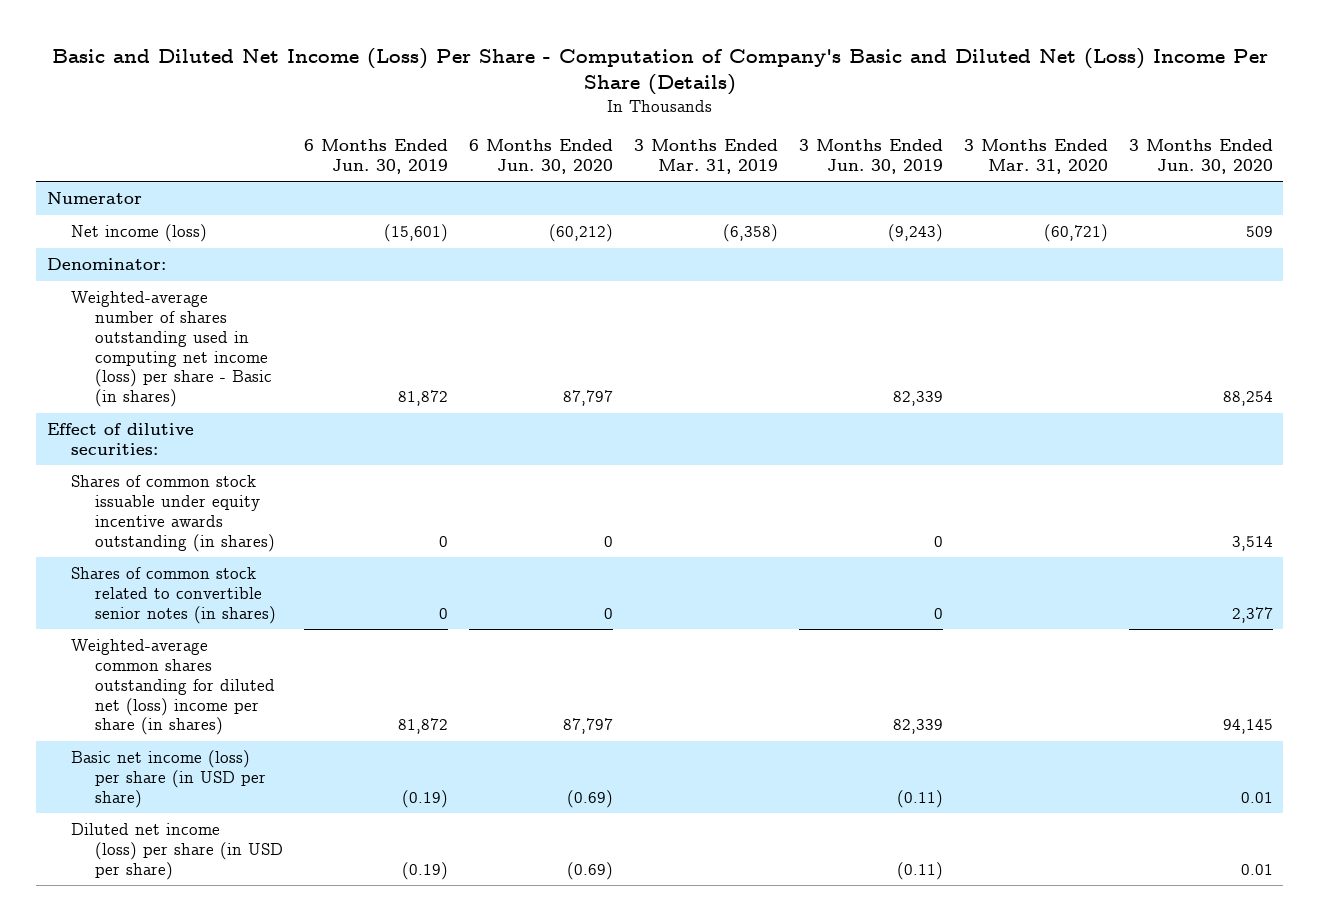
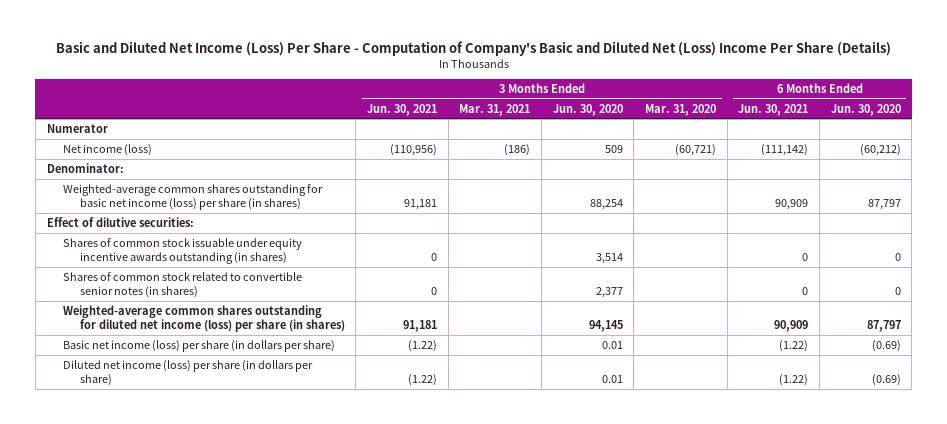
- | 6 Months Ended Jun. 30, 2019 | 6 Months Ended Jun. 30, 2020 | 3 Months Ended Mar. 31, 2019 | 3 Months Ended Jun. 30, 2019 | 3 Months Ended Mar. 31, 2020 | 3 Months Ended Jun. 30, 2020
+ | 3 Months Ended Jun. 30, 2021 | 3 Months Ended Mar. 31, 2021 | 3 Months Ended Jun. 30, 2020 | 3 Months Ended Mar. 31, 2020 | 6 Months Ended Jun. 30, 2021 | 6 Months Ended Jun. 30, 2020
- Weighted-average number of shares outstanding used in computing net income (loss) per share - Basic (in shares) | 81,872 | 87,797 | | 82,339 | | 88,254
+ Weighted-average common shares outstanding for basic net income (loss) per share (in shares) | 91,181 | | 88,254 | | 90,909 | 87,797
- Weighted-average common shares outstanding for diluted net (loss) income per share (in shares) | 81,872 | 87,797 | | 82,339 | | 94,145
- Basic net income (loss) per share (in USD per share) | (0.19) | (0.69) | | (0.11) | | 0.01
- Diluted net income (loss) per share (in USD per share) | (0.19) | (0.69) | | (0.11) | | 0.01
+ Weighted-average common shares outstanding for diluted net income (loss) per share (in shares) | 91,181 | | 94,145 | | 90,909 | 87,797
+ Basic net income (loss) per share (in dollars per share) | (1.22) | | 0.01 | | (1.22) | (0.69)
+ Diluted net income (loss) per share (in dollars per share) | (1.22) | | 0.01 | | (1.22) | (0.69)

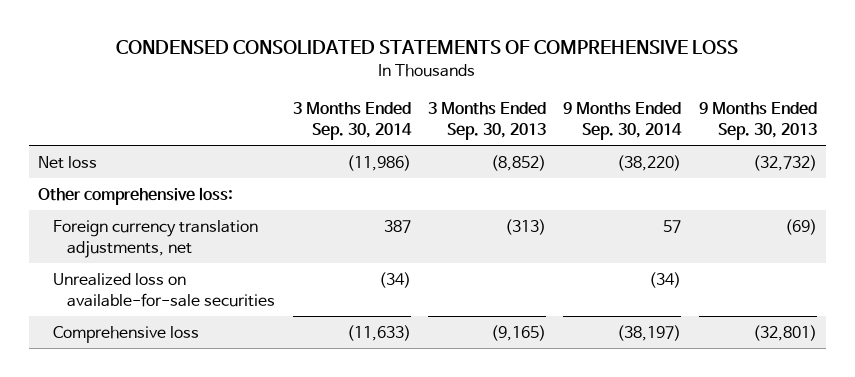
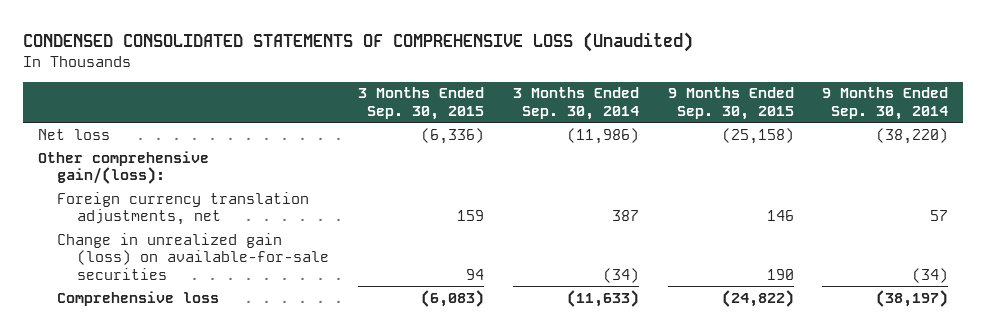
- CONDENSED CONSOLIDATED STATEMENTS OF COMPREHENSIVE LOSS
+ CONDENSED CONSOLIDATED STATEMENTS OF COMPREHENSIVE LOSS (Unaudited)
- | 3 Months Ended Sep. 30, 2014 | 3 Months Ended Sep. 30, 2013 | 9 Months Ended Sep. 30, 2014 | 9 Months Ended Sep. 30, 2013
+ | 3 Months Ended Sep. 30, 2015 | 3 Months Ended Sep. 30, 2014 | 9 Months Ended Sep. 30, 2015 | 9 Months Ended Sep. 30, 2014
- Other comprehensive loss:
+ Other comprehensive gain/(loss):
- Unrealized loss on available-for-sale securities | (34) | | (34) |
+ Change in unrealized gain (loss) on available-for-sale securities | 94 | (34) | 190 | (34)

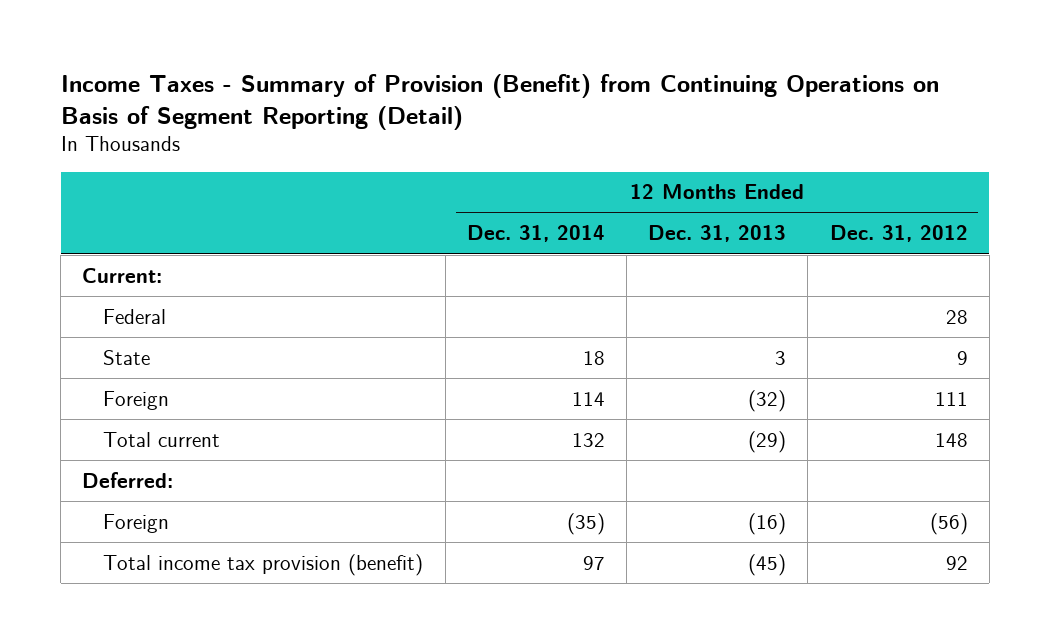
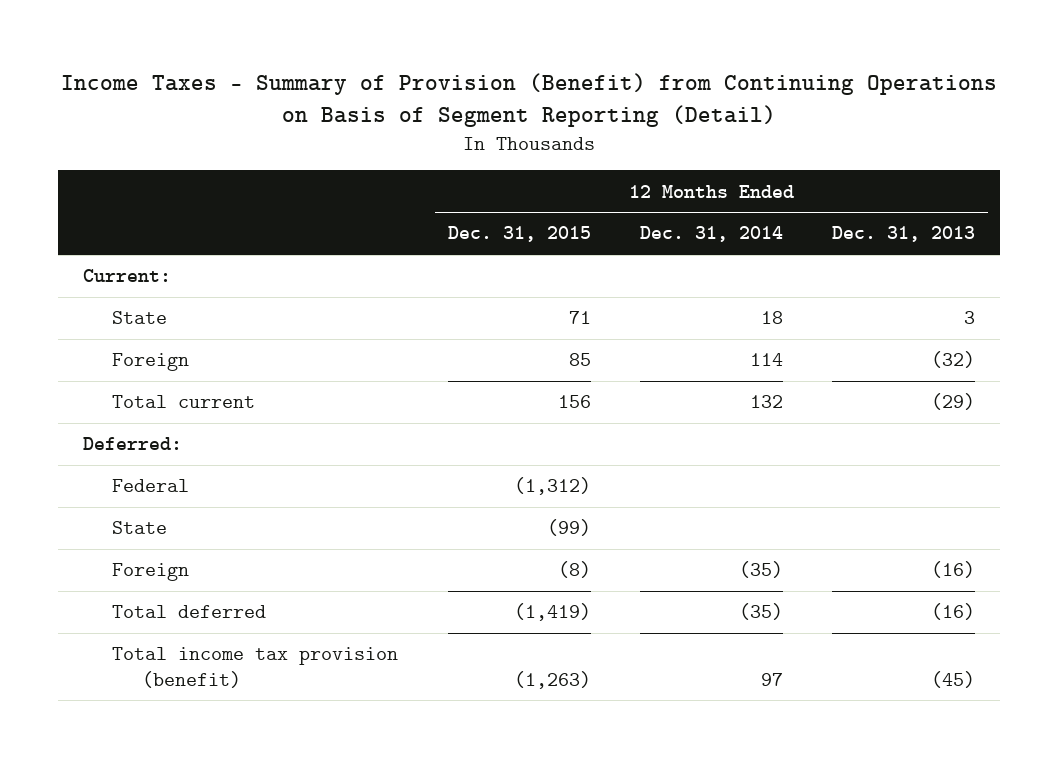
- | 12 Months Ended Dec. 31, 2014 | 12 Months Ended Dec. 31, 2013 | 12 Months Ended Dec. 31, 2012
+ | 12 Months Ended Dec. 31, 2015 | 12 Months Ended Dec. 31, 2014 | 12 Months Ended Dec. 31, 2013
moved down: Federal | (1,312) | |
+ State | (99) | |
+ Total deferred | (1,419) | (35) | (16)

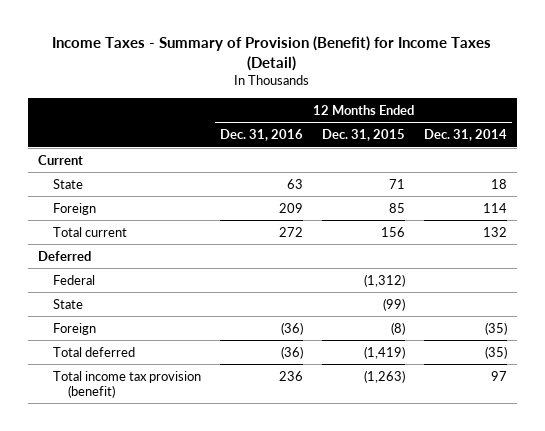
- Income Taxes - Summary of Provision (Benefit) from Continuing Operations on Basis of Segment Reporting (Detail)
+ Income Taxes - Summary of Provision (Benefit) for Income Taxes (Detail)
- | 12 Months Ended Dec. 31, 2015 | 12 Months Ended Dec. 31, 2014 | 12 Months Ended Dec. 31, 2013
+ | 12 Months Ended Dec. 31, 2016 | 12 Months Ended Dec. 31, 2015 | 12 Months Ended Dec. 31, 2014
- Current:
+ Current
- Deferred:
+ Deferred

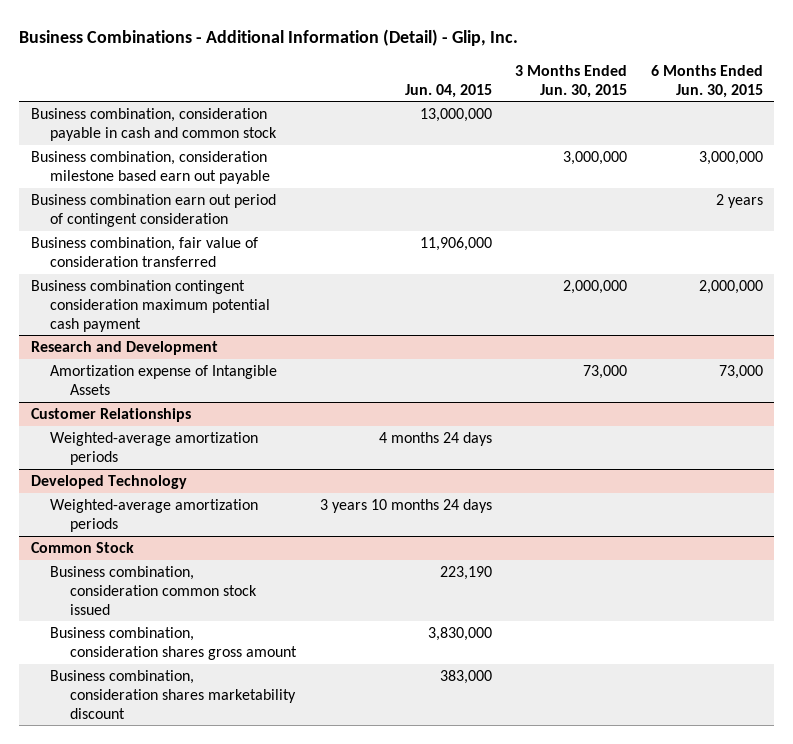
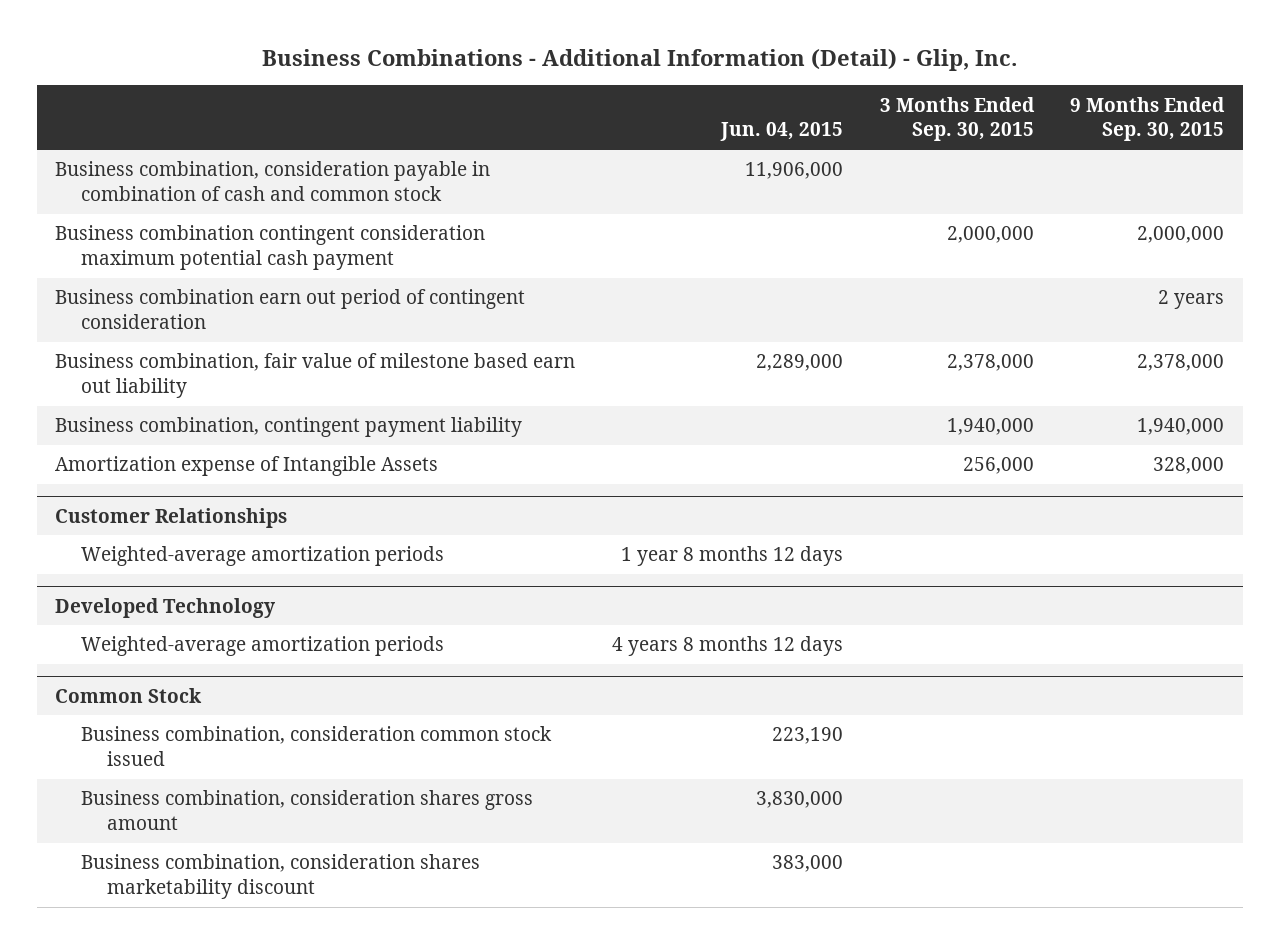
- | Jun. 04, 2015 | 3 Months Ended Jun. 30, 2015 | 6 Months Ended Jun. 30, 2015
+ | Jun. 04, 2015 | 3 Months Ended Sep. 30, 2015 | 9 Months Ended Sep. 30, 2015
- Business combination, consideration payable in cash and common stock | 13,000,000 | |
- Business combination, consideration milestone based earn out payable | | 3,000,000 | 3,000,000
- Business combination, fair value of consideration transferred | 11,906,000 | |
+ Business combination, consideration payable in combination of cash and common stock | 11,906,000 | |
- Research and Development
moved down: Business combination earn out period of contingent consideration | | | 2 years
+ Business combination, fair value of milestone based earn out liability | 2,289,000 | 2,378,000 | 2,378,000
+ Business combination, contingent payment liability | | 1,940,000 | 1,940,000
@ Customer Relationships
- Weighted-average amortization periods | 4 months 24 days | |
+ Weighted-average amortization periods | 1 year 8 months 12 days | |
@ Developed Technology
- Weighted-average amortization periods | 3 years 10 months 24 days | |
+ Weighted-average amortization periods | 4 years 8 months 12 days | |

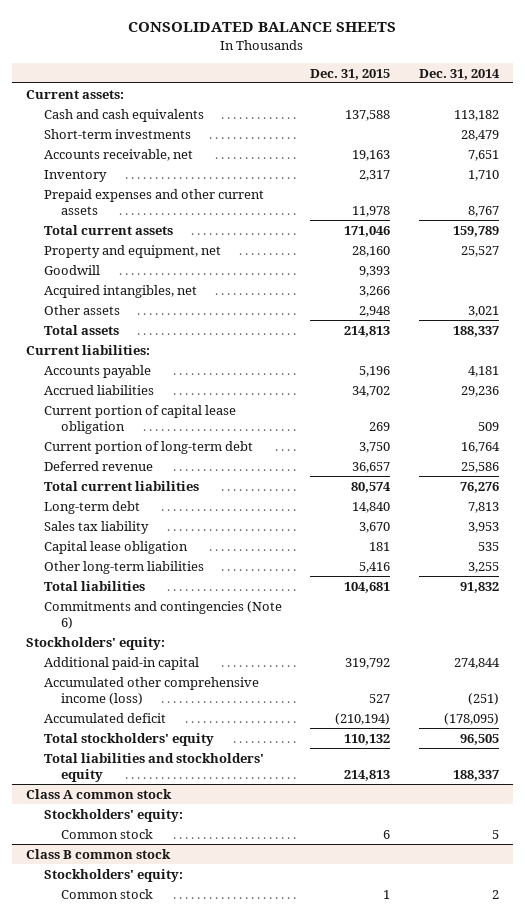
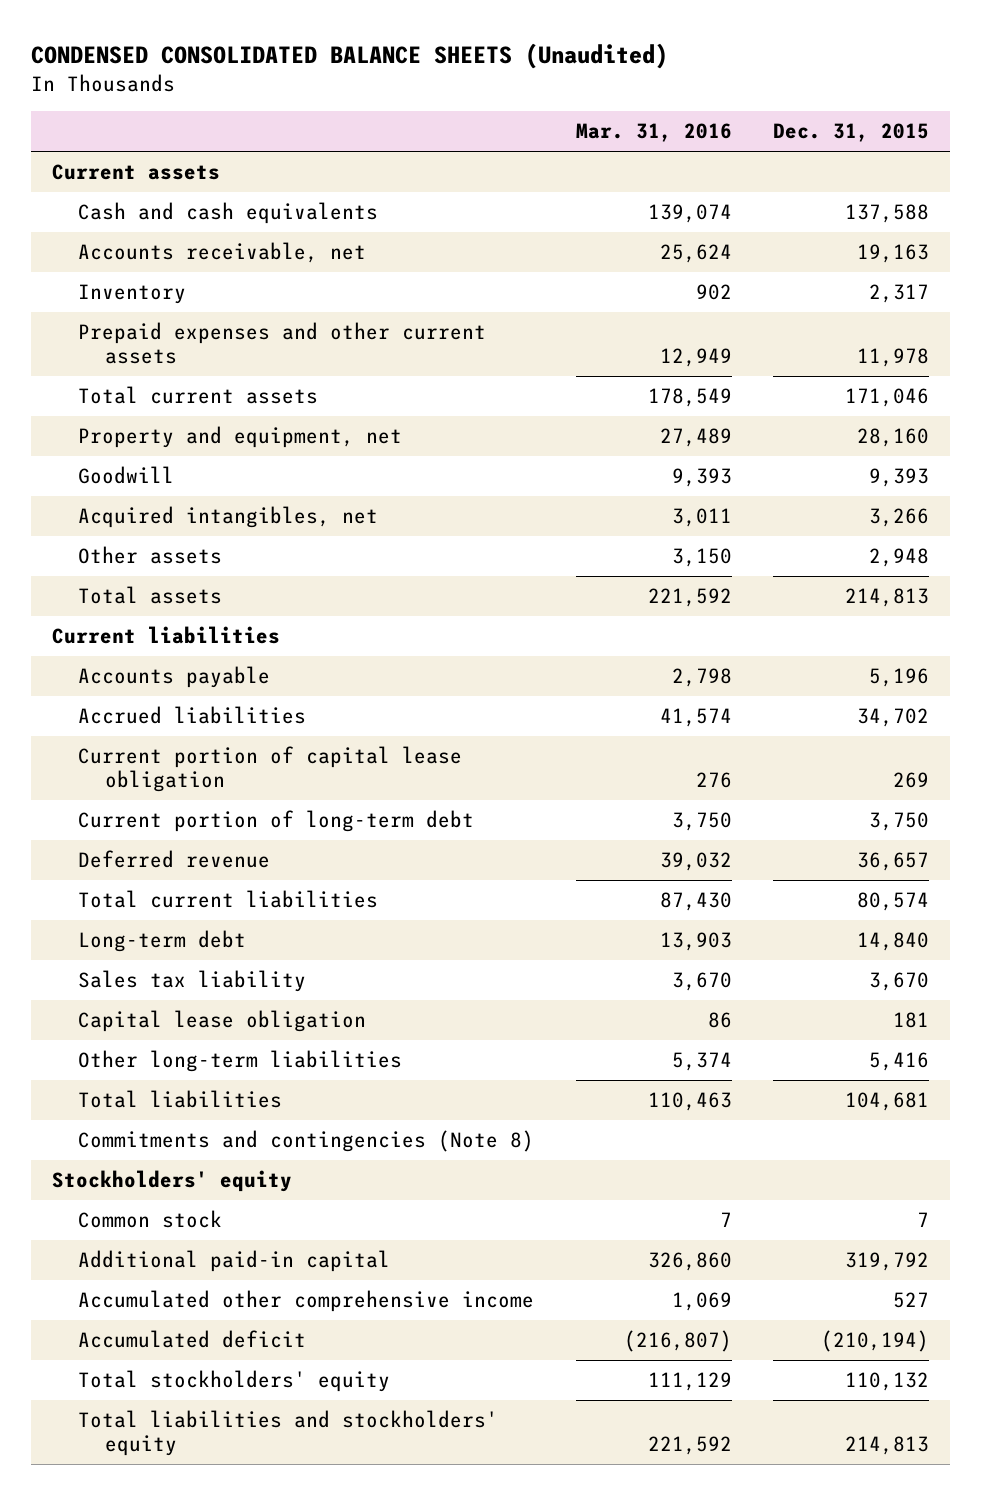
- CONSOLIDATED BALANCE SHEETS
+ CONDENSED CONSOLIDATED BALANCE SHEETS (Unaudited)
- | Dec. 31, 2015 | Dec. 31, 2014
+ | Mar. 31, 2016 | Dec. 31, 2015
- Current assets:
+ Current assets
- Short-term investments | | 28,479
- Current liabilities:
+ Current liabilities
- Commitments and contingencies (Note 6)
- Stockholders' equity:
+ Commitments and contingencies (Note 8)
+ Stockholders' equity
+ Common stock | 7 | 7
- Accumulated other comprehensive income (loss) | 527 | (251)
+ Accumulated other comprehensive income | 1,069 | 527
- Class A common stock
- Stockholders' equity:
- Common stock | 6 | 5
- Class B common stock
- Stockholders' equity:
- Common stock | 1 | 2

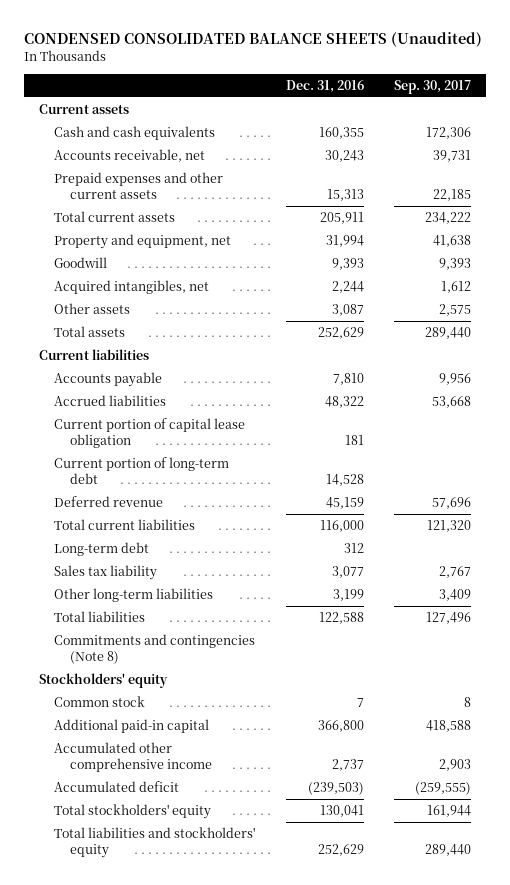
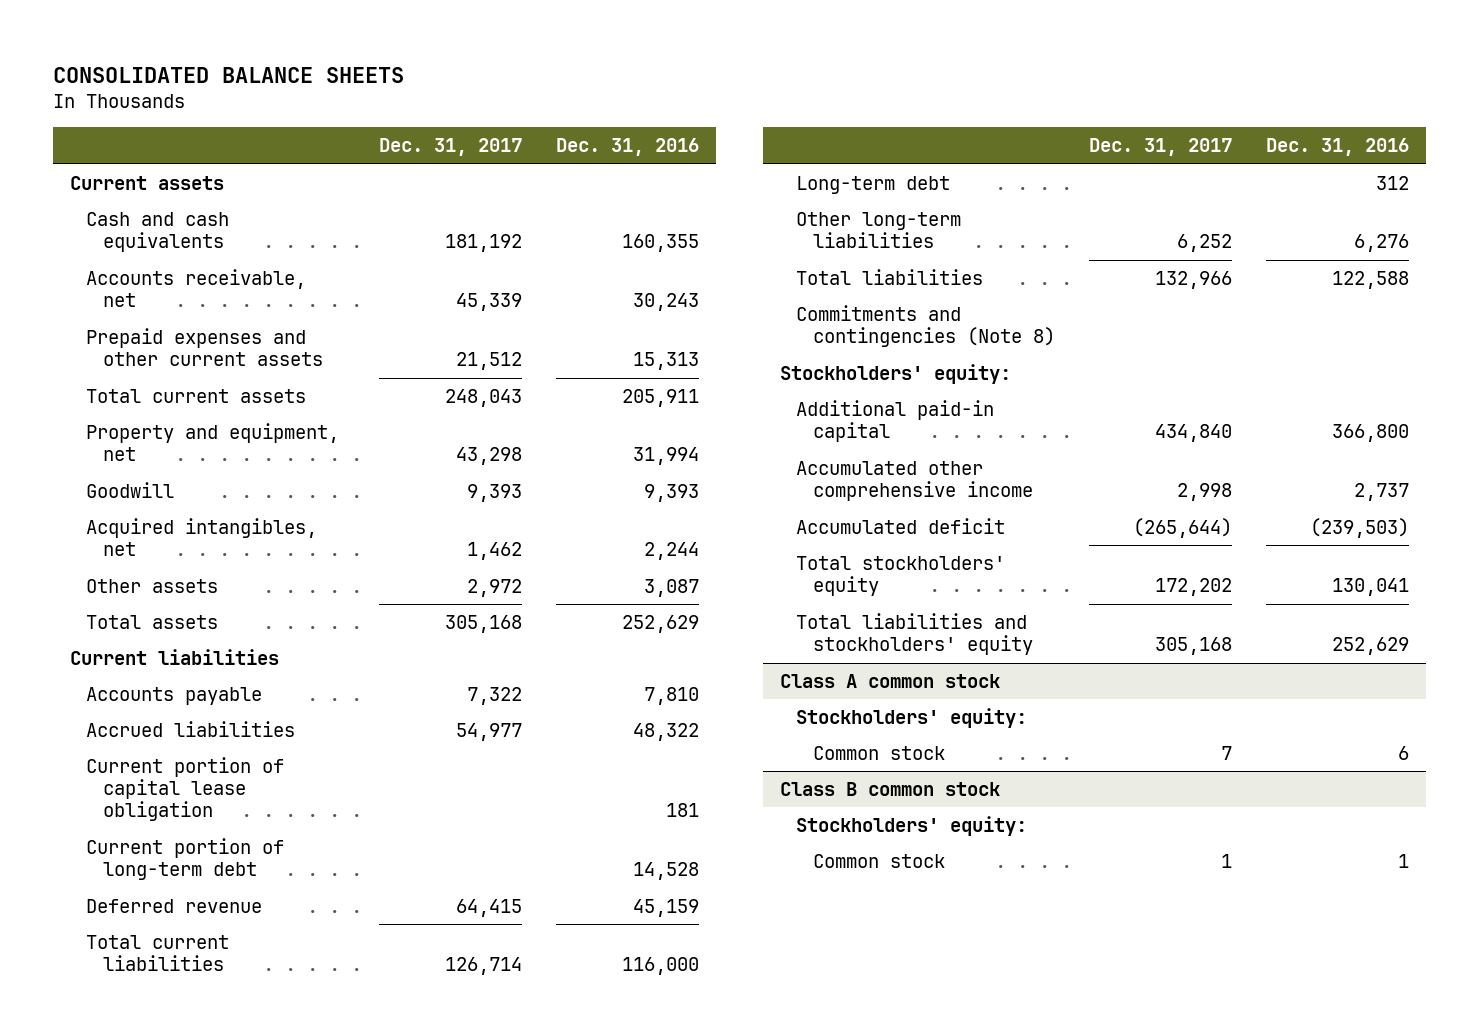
- CONDENSED CONSOLIDATED BALANCE SHEETS (Unaudited)
+ CONSOLIDATED BALANCE SHEETS
- | Dec. 31, 2016 | Sep. 30, 2017
+ | Dec. 31, 2017 | Dec. 31, 2016
- Sales tax liability | 3,077 | 2,767
- Other long-term liabilities | 3,199 | 3,409
+ Other long-term liabilities | 6,252 | 6,276
- Stockholders' equity
- Common stock | 7 | 8
+ Stockholders' equity:
+ Class A common stock
+ Stockholders' equity:
+ Common stock | 7 | 6
+ Class B common stock
+ Stockholders' equity:
+ Common stock | 1 | 1

